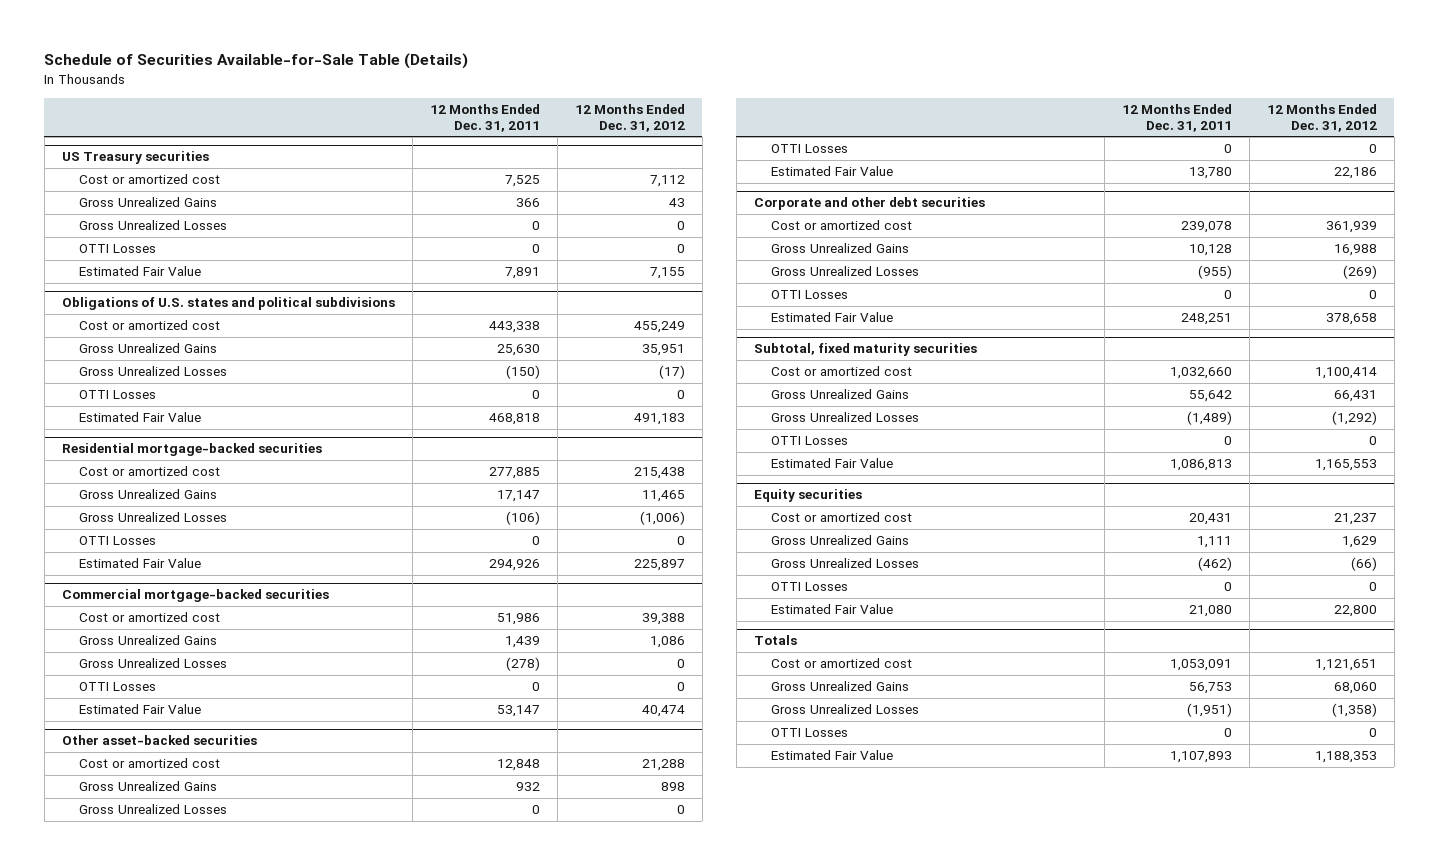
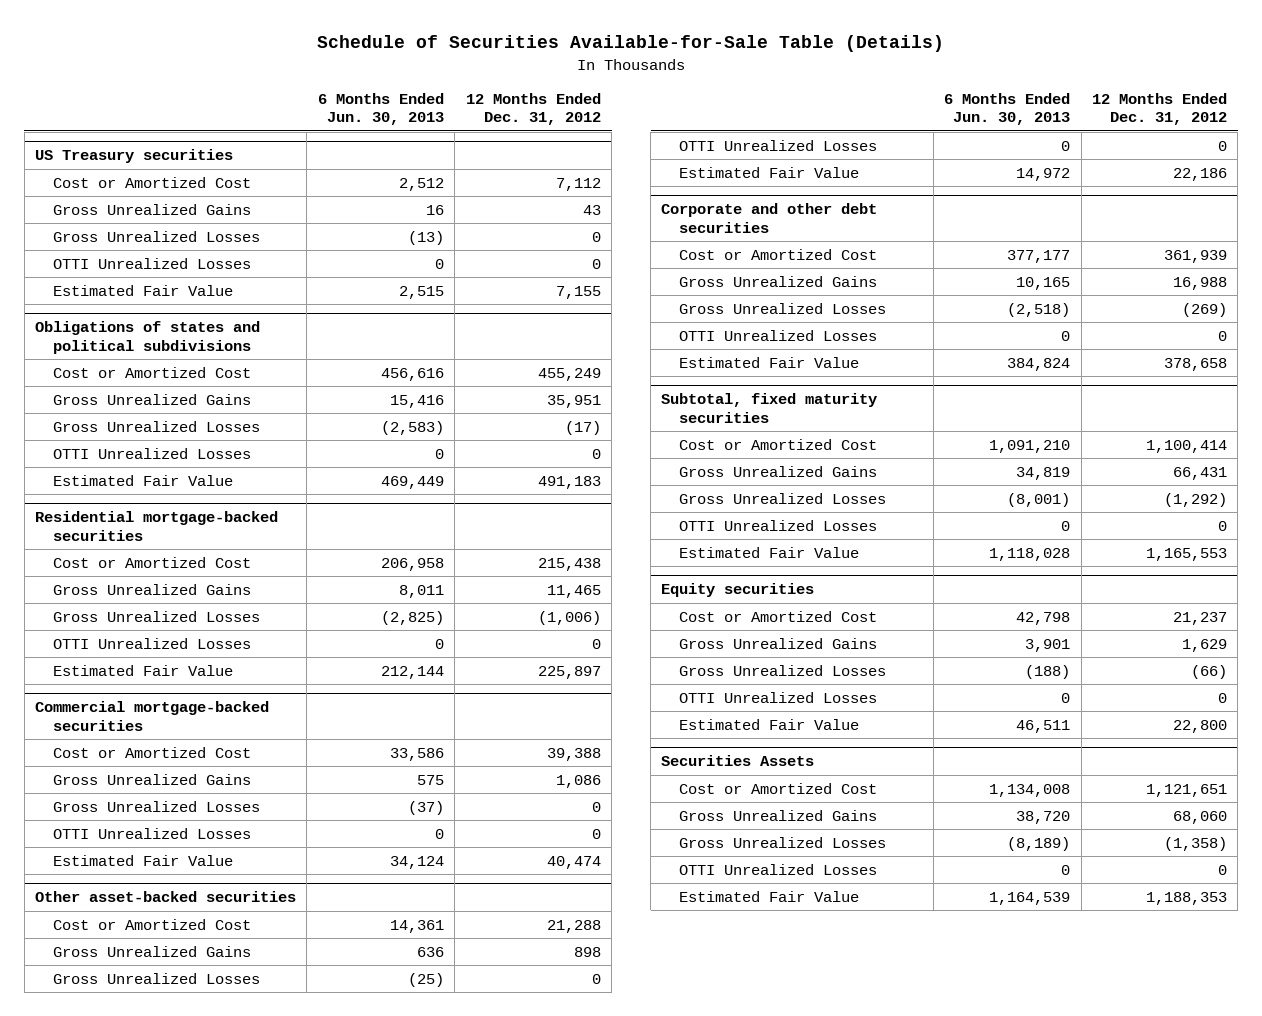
- | 12 Months Ended Dec. 31, 2011 | 12 Months Ended Dec. 31, 2012
+ | 6 Months Ended Jun. 30, 2013 | 12 Months Ended Dec. 31, 2012
@ US Treasury securities
- Cost or amortized cost | 7,525 | 7,112
+ Cost or Amortized Cost | 2,512 | 7,112
- OTTI Losses | 0 | 0
+ OTTI Unrealized Losses | 0 | 0
- Obligations of U.S. states and political subdivisions
- Cost or amortized cost | 443,338 | 455,249
+ Obligations of states and political subdivisions
+ Cost or Amortized Cost | 456,616 | 455,249
- OTTI Losses | 0 | 0
+ OTTI Unrealized Losses | 0 | 0
@ Residential mortgage-backed securities
- Cost or amortized cost | 277,885 | 215,438
+ Cost or Amortized Cost | 206,958 | 215,438
- OTTI Losses | 0 | 0
+ OTTI Unrealized Losses | 0 | 0
@ Commercial mortgage-backed securities
- Cost or amortized cost | 51,986 | 39,388
+ Cost or Amortized Cost | 33,586 | 39,388
- OTTI Losses | 0 | 0
+ OTTI Unrealized Losses | 0 | 0
@ Other asset-backed securities
- Cost or amortized cost | 12,848 | 21,288
+ Cost or Amortized Cost | 14,361 | 21,288
- OTTI Losses | 0 | 0
+ OTTI Unrealized Losses | 0 | 0
@ Corporate and other debt securities
- Cost or amortized cost | 239,078 | 361,939
+ Cost or Amortized Cost | 377,177 | 361,939
- OTTI Losses | 0 | 0
+ OTTI Unrealized Losses | 0 | 0
@ Subtotal, fixed maturity securities
- Cost or amortized cost | 1,032,660 | 1,100,414
+ Cost or Amortized Cost | 1,091,210 | 1,100,414
- OTTI Losses | 0 | 0
+ OTTI Unrealized Losses | 0 | 0
@ Equity securities
- Cost or amortized cost | 20,431 | 21,237
+ Cost or Amortized Cost | 42,798 | 21,237
- OTTI Losses | 0 | 0
+ OTTI Unrealized Losses | 0 | 0
- Totals
- Cost or amortized cost | 1,053,091 | 1,121,651
+ Securities Assets
+ Cost or Amortized Cost | 1,134,008 | 1,121,651
- OTTI Losses | 0 | 0
+ OTTI Unrealized Losses | 0 | 0

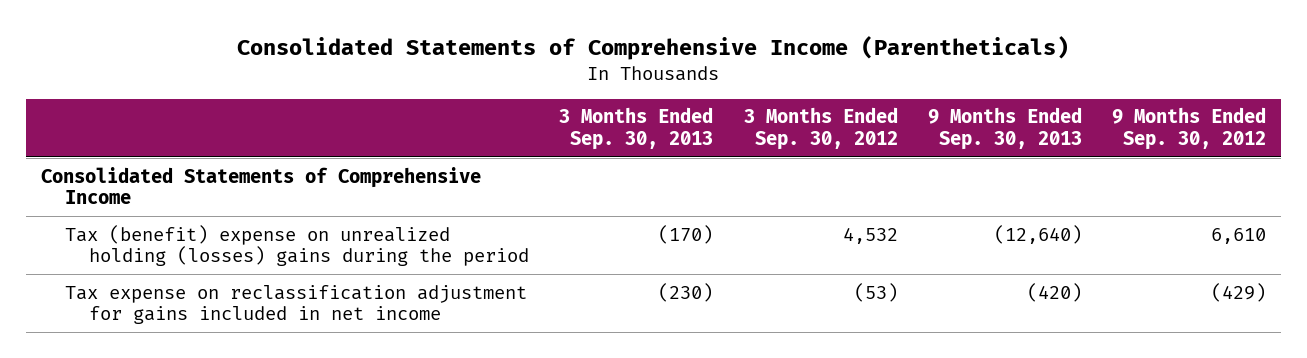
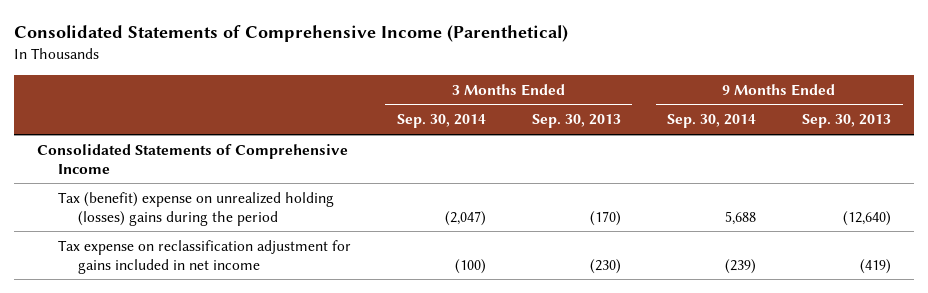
- Consolidated Statements of Comprehensive Income (Parentheticals)
+ Consolidated Statements of Comprehensive Income (Parenthetical)
- | 3 Months Ended Sep. 30, 2013 | 3 Months Ended Sep. 30, 2012 | 9 Months Ended Sep. 30, 2013 | 9 Months Ended Sep. 30, 2012
+ | 3 Months Ended Sep. 30, 2014 | 3 Months Ended Sep. 30, 2013 | 9 Months Ended Sep. 30, 2014 | 9 Months Ended Sep. 30, 2013
- Tax expense on reclassification adjustment for gains included in net income | (230) | (53) | (420) | (429)
+ Tax expense on reclassification adjustment for gains included in net income | (100) | (230) | (239) | (419)

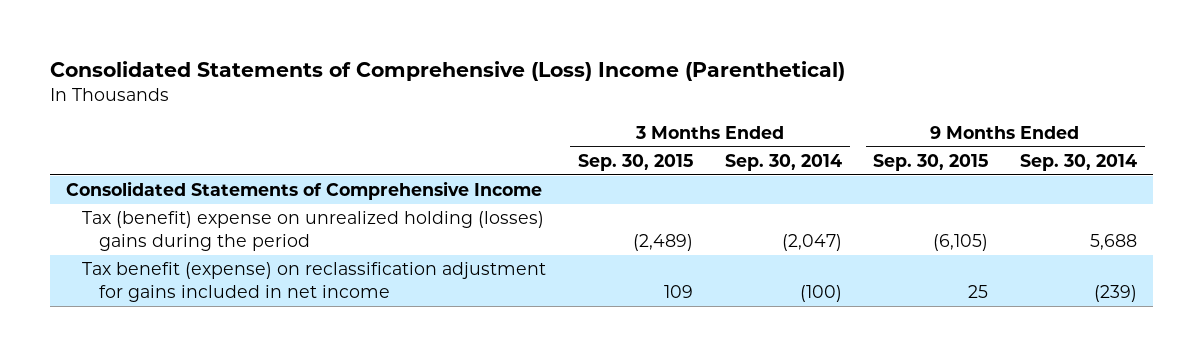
- Consolidated Statements of Comprehensive Income (Parenthetical)
+ Consolidated Statements of Comprehensive (Loss) Income (Parenthetical)
- | 3 Months Ended Sep. 30, 2014 | 3 Months Ended Sep. 30, 2013 | 9 Months Ended Sep. 30, 2014 | 9 Months Ended Sep. 30, 2013
+ | 3 Months Ended Sep. 30, 2015 | 3 Months Ended Sep. 30, 2014 | 9 Months Ended Sep. 30, 2015 | 9 Months Ended Sep. 30, 2014
- Tax expense on reclassification adjustment for gains included in net income | (100) | (230) | (239) | (419)
+ Tax benefit (expense) on reclassification adjustment for gains included in net income | 109 | (100) | 25 | (239)

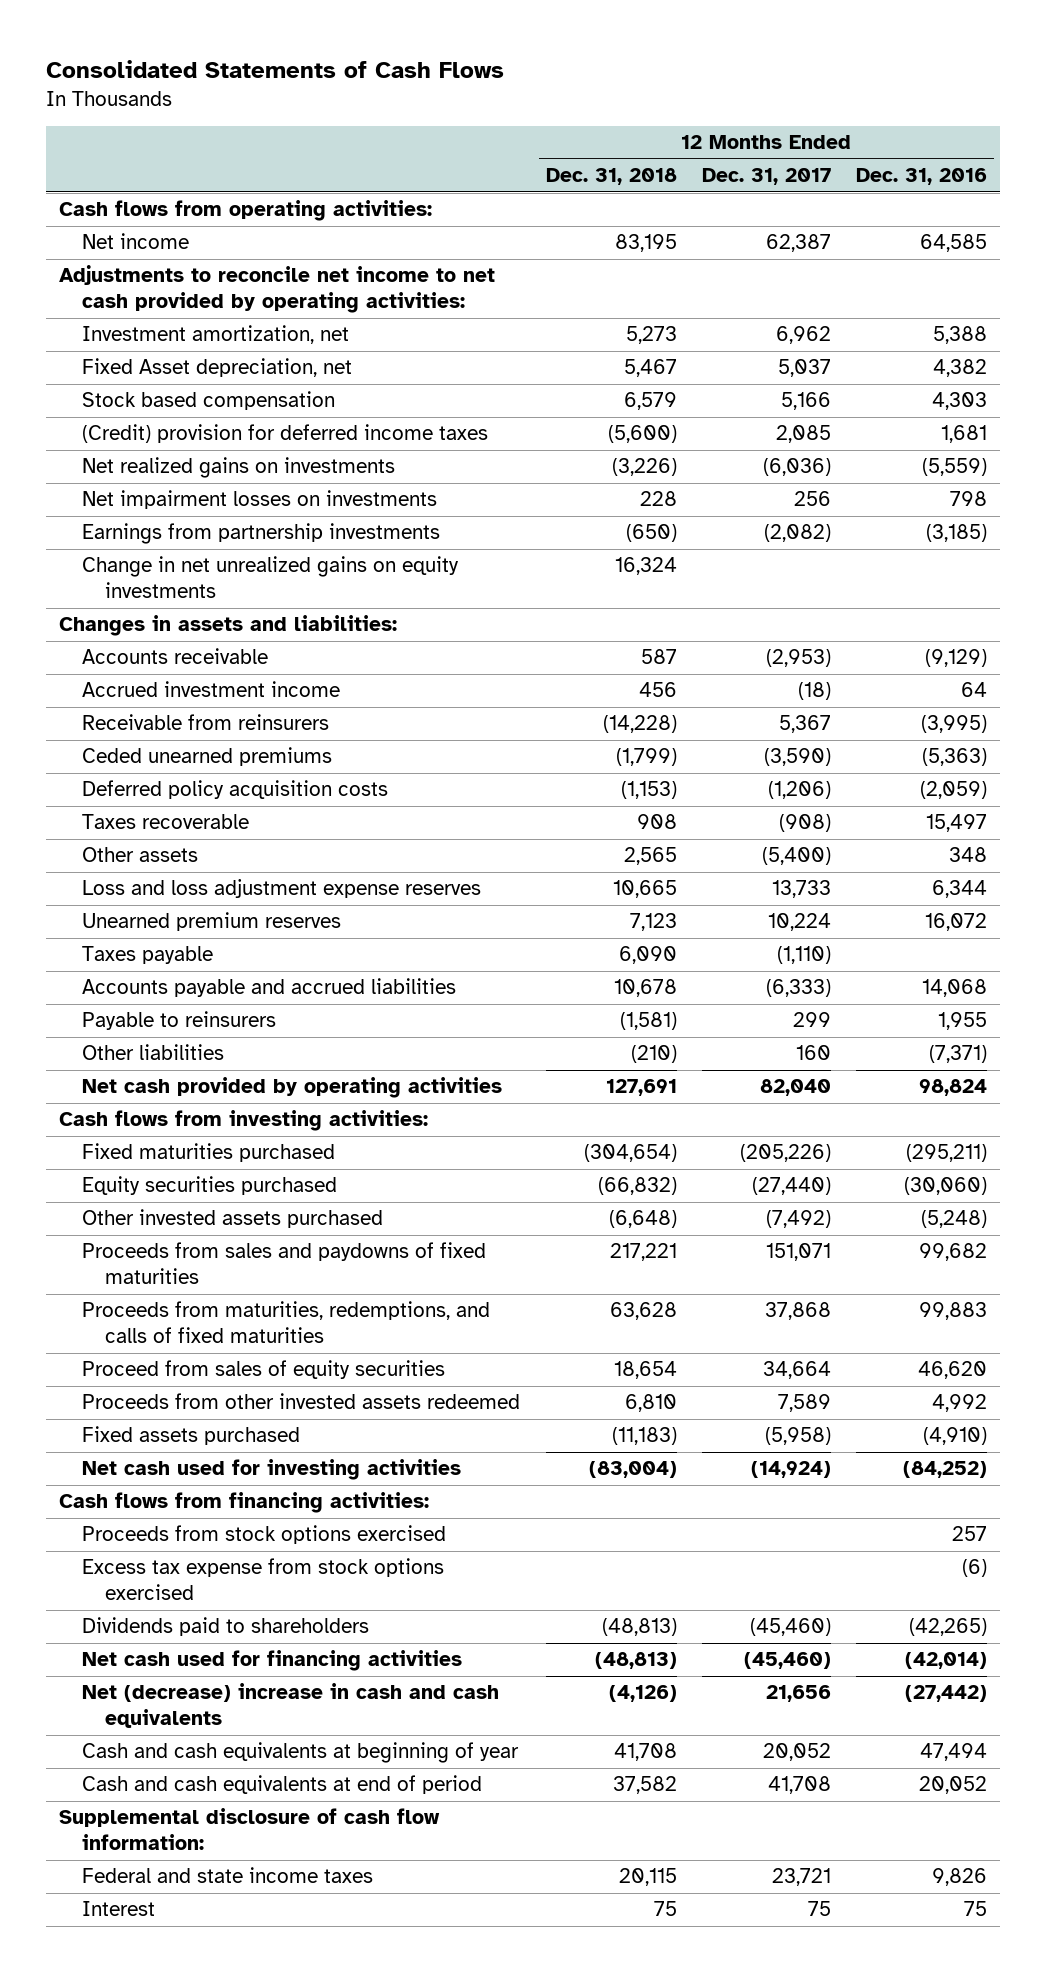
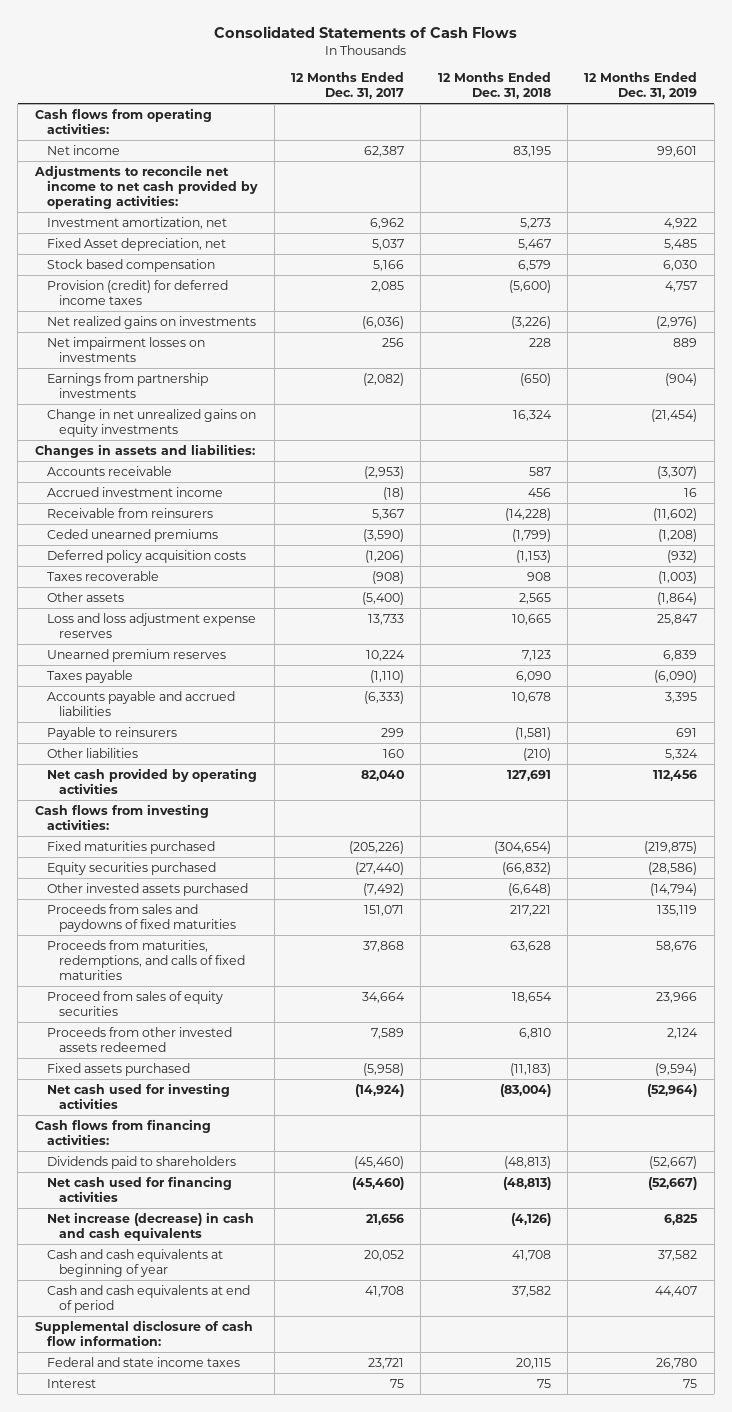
- | 12 Months Ended Dec. 31, 2018 | 12 Months Ended Dec. 31, 2017 | 12 Months Ended Dec. 31, 2016
+ | 12 Months Ended Dec. 31, 2017 | 12 Months Ended Dec. 31, 2018 | 12 Months Ended Dec. 31, 2019
- (Credit) provision for deferred income taxes | (5,600) | 2,085 | 1,681
+ Provision (credit) for deferred income taxes | 2,085 | (5,600) | 4,757
- Proceeds from stock options exercised | | | 257
- Excess tax expense from stock options exercised | | | (6)
- Net (decrease) increase in cash and cash equivalents | (4,126) | 21,656 | (27,442)
+ Net increase (decrease) in cash and cash equivalents | 21,656 | (4,126) | 6,825

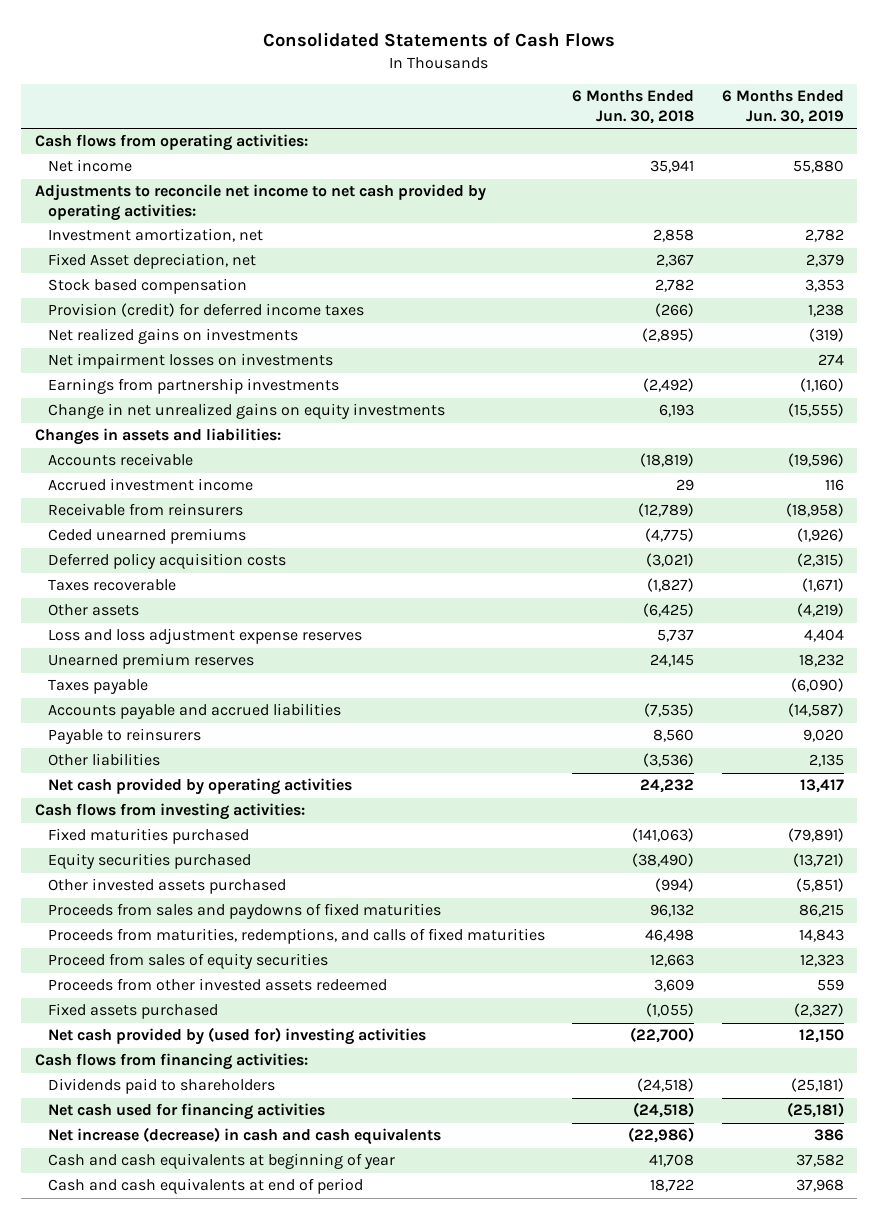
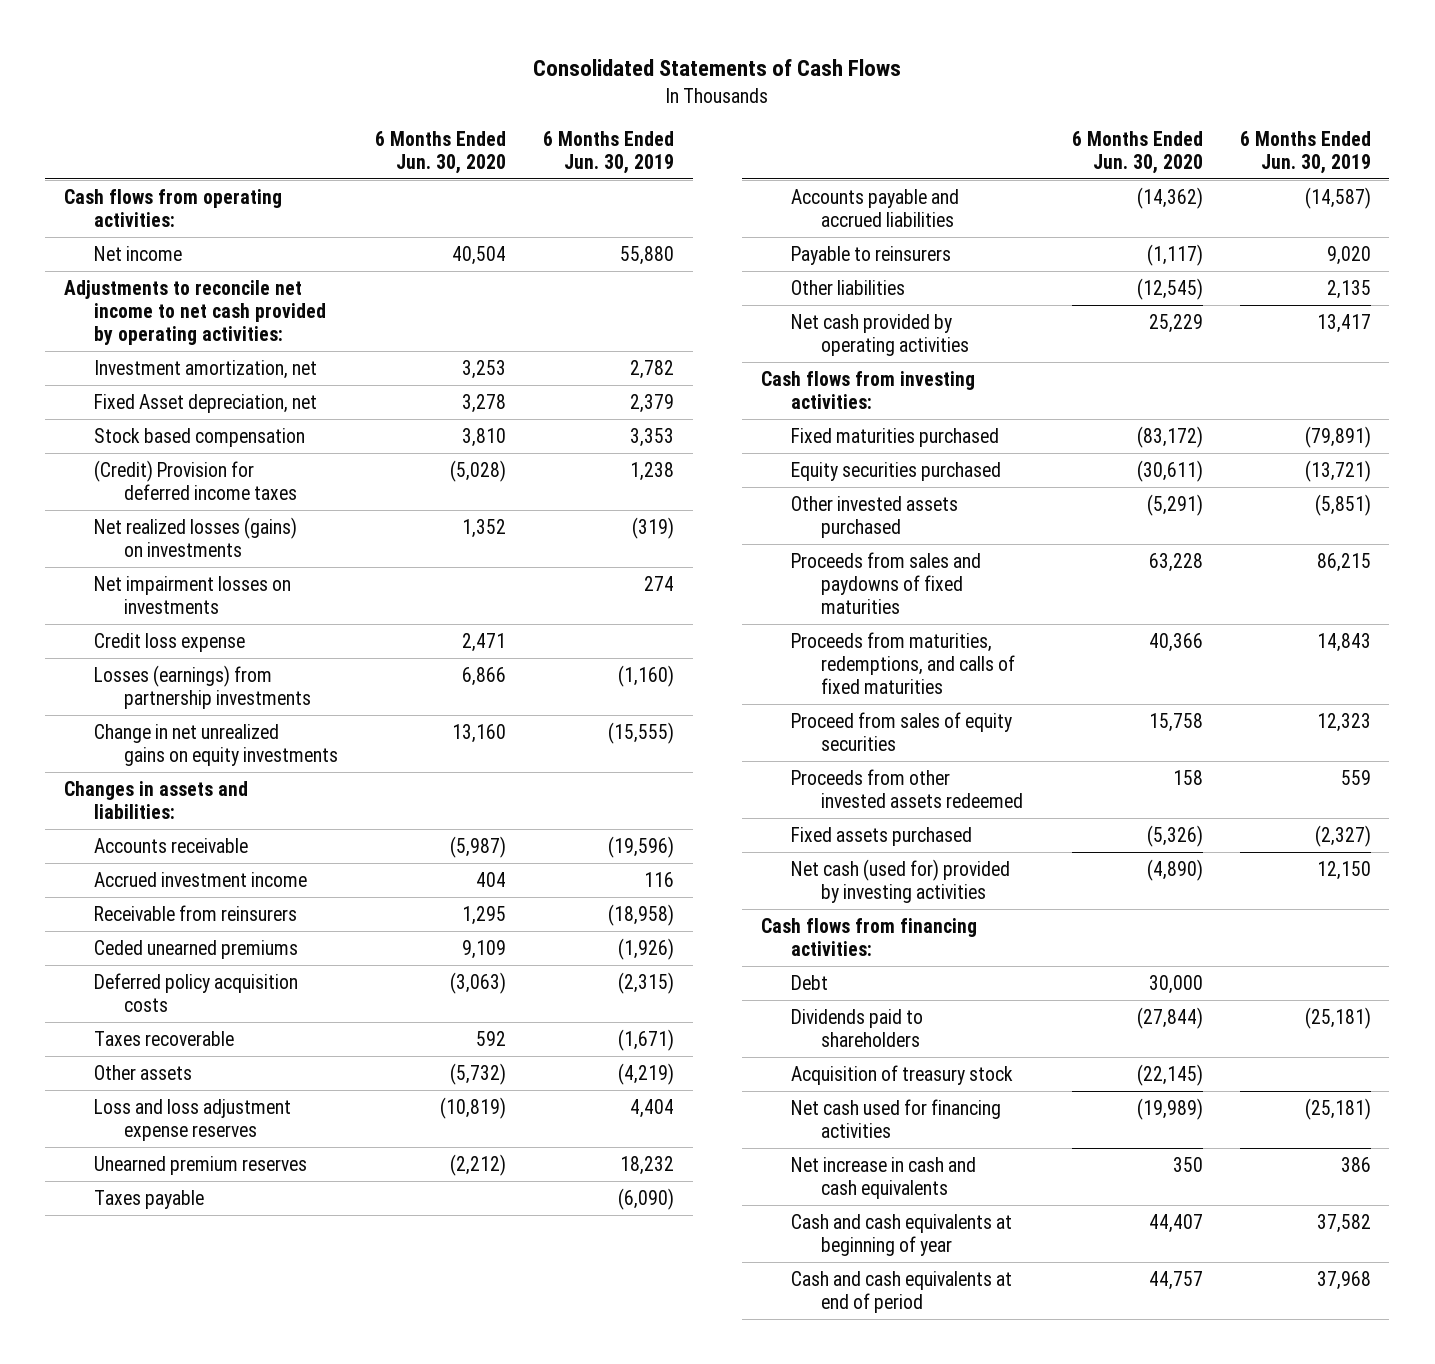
- | 6 Months Ended Jun. 30, 2018 | 6 Months Ended Jun. 30, 2019
+ | 6 Months Ended Jun. 30, 2020 | 6 Months Ended Jun. 30, 2019
- Provision (credit) for deferred income taxes | (266) | 1,238
- Net realized gains on investments | (2,895) | (319)
+ (Credit) Provision for deferred income taxes | (5,028) | 1,238
+ Net realized losses (gains) on investments | 1,352 | (319)
- Earnings from partnership investments | (2,492) | (1,160)
+ Credit loss expense | 2,471 |
+ Losses (earnings) from partnership investments | 6,866 | (1,160)
- Net cash provided by (used for) investing activities | (22,700) | 12,150
+ Net cash (used for) provided by investing activities | (4,890) | 12,150
+ Debt | 30,000 |
+ Acquisition of treasury stock | (22,145) |
- Net increase (decrease) in cash and cash equivalents | (22,986) | 386
+ Net increase in cash and cash equivalents | 350 | 386

